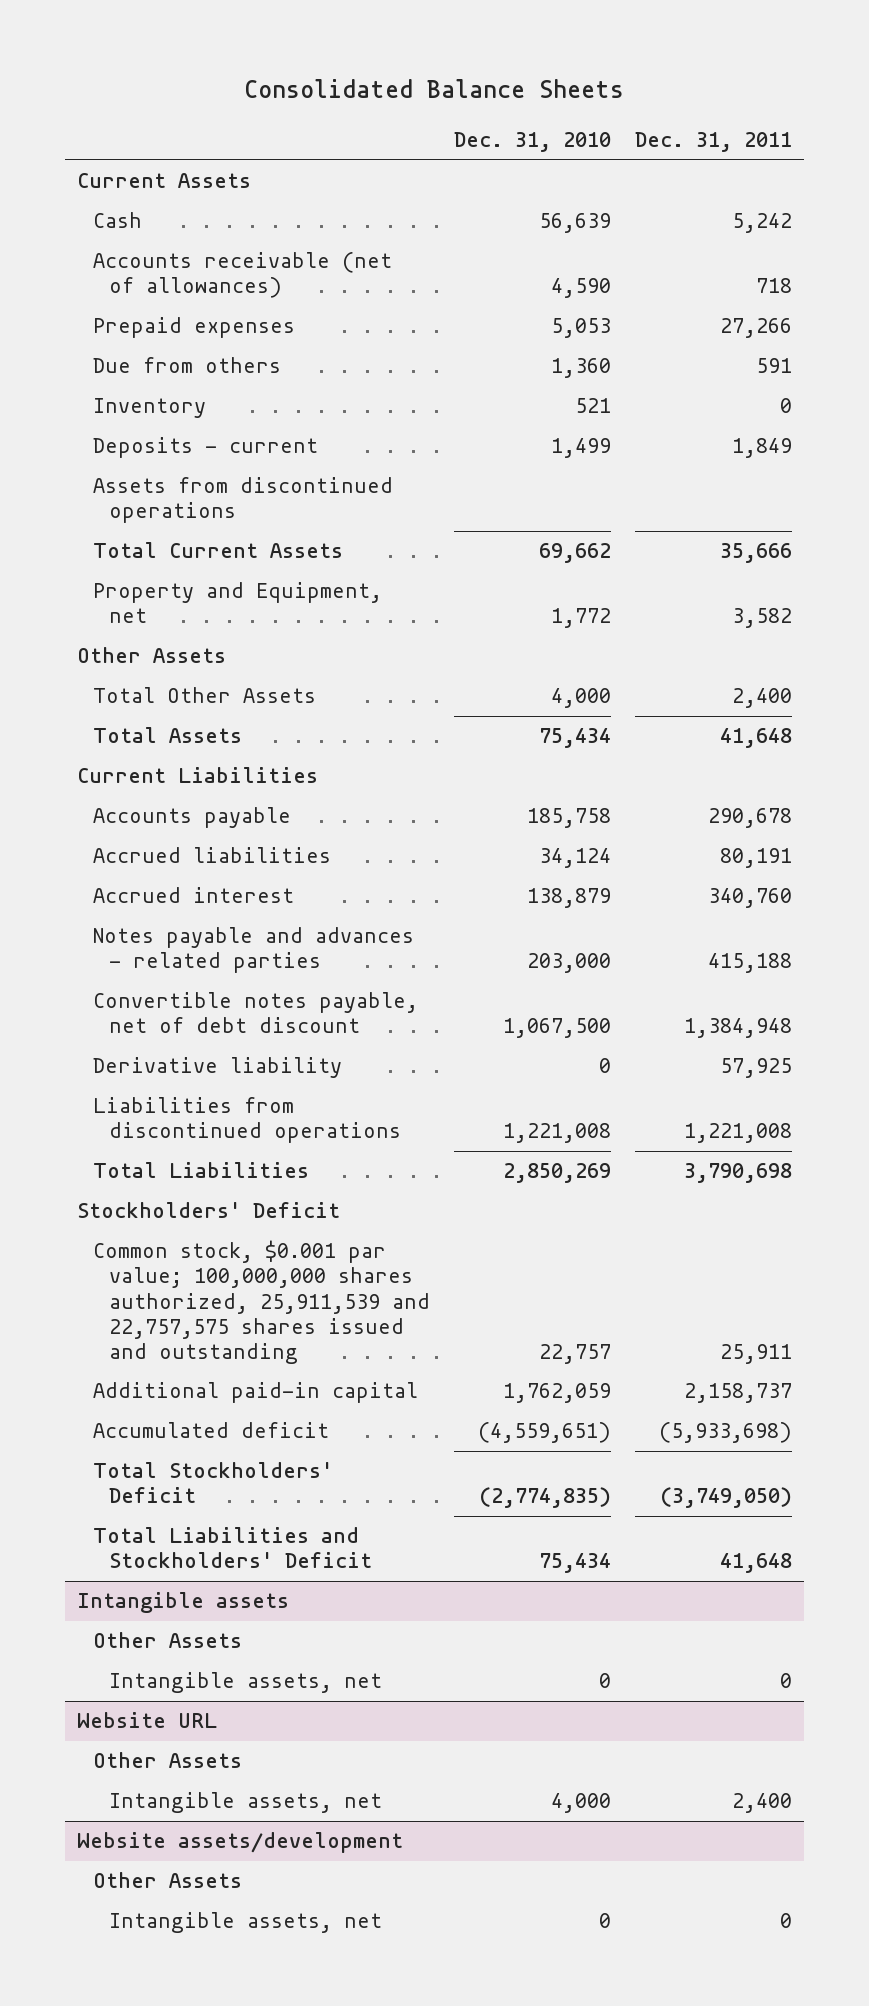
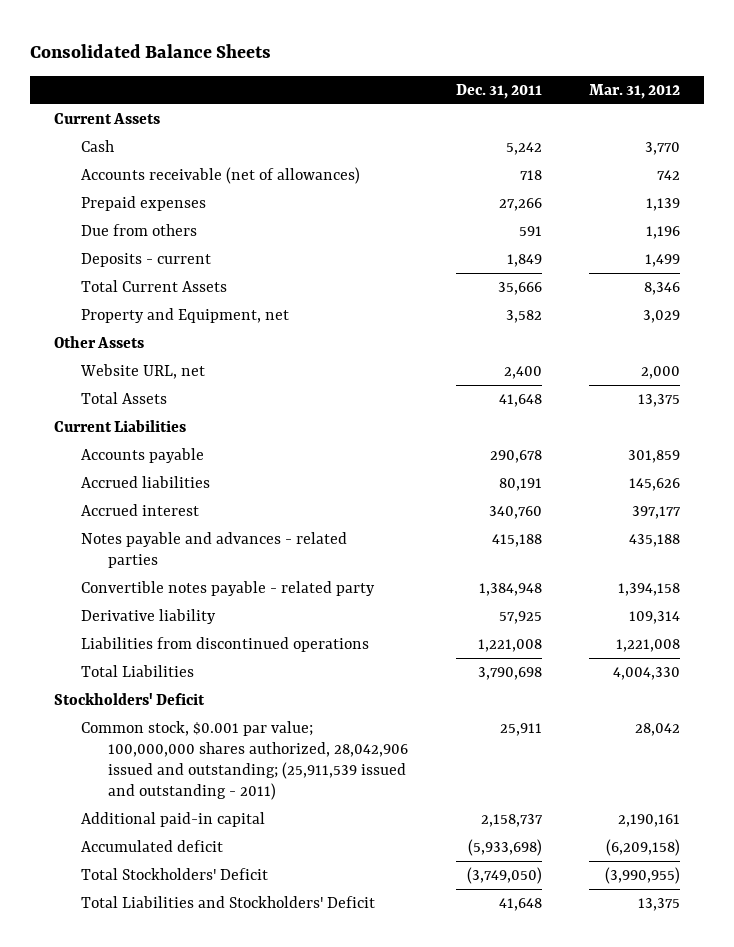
- | Dec. 31, 2010 | Dec. 31, 2011
+ | Dec. 31, 2011 | Mar. 31, 2012
- Inventory | 521 | 0
- Assets from discontinued operations
- Total Other Assets | 4,000 | 2,400
+ Website URL, net | 2,400 | 2,000
- Convertible notes payable, net of debt discount | 1,067,500 | 1,384,948
+ Convertible notes payable - related party | 1,384,948 | 1,394,158
- Common stock, $0.001 par value; 100,000,000 shares authorized, 25,911,539 and 22,757,575 shares issued and outstanding | 22,757 | 25,911
+ Common stock, $0.001 par value; 100,000,000 shares authorized, 28,042,906 issued and outstanding; (25,911,539 issued and outstanding - 2011) | 25,911 | 28,042
- Intangible assets
- Other Assets
- Intangible assets, net | 0 | 0
- Website URL
- Other Assets
- Intangible assets, net | 4,000 | 2,400
- Website assets/development
- Other Assets
- Intangible assets, net | 0 | 0

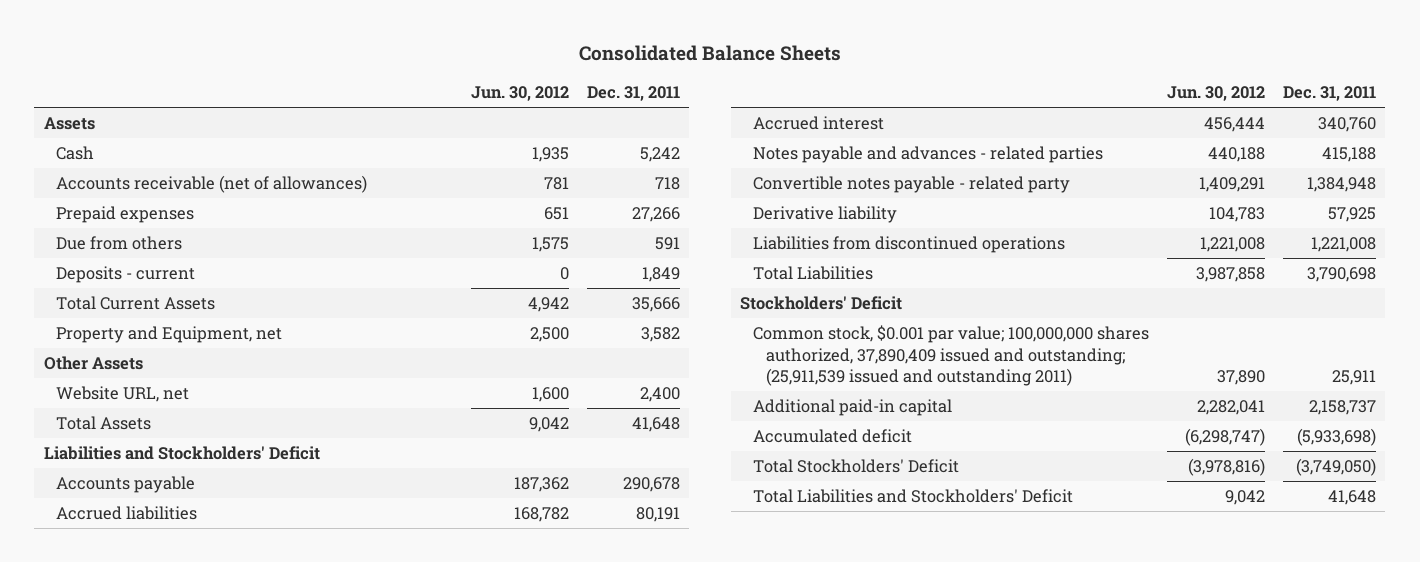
- | Dec. 31, 2011 | Mar. 31, 2012
+ | Jun. 30, 2012 | Dec. 31, 2011
- Current Assets
+ Assets
- Current Liabilities
+ Liabilities and Stockholders' Deficit
- Common stock, $0.001 par value; 100,000,000 shares authorized, 28,042,906 issued and outstanding; (25,911,539 issued and outstanding - 2011) | 25,911 | 28,042
+ Common stock, $0.001 par value; 100,000,000 shares authorized, 37,890,409 issued and outstanding; (25,911,539 issued and outstanding 2011) | 37,890 | 25,911

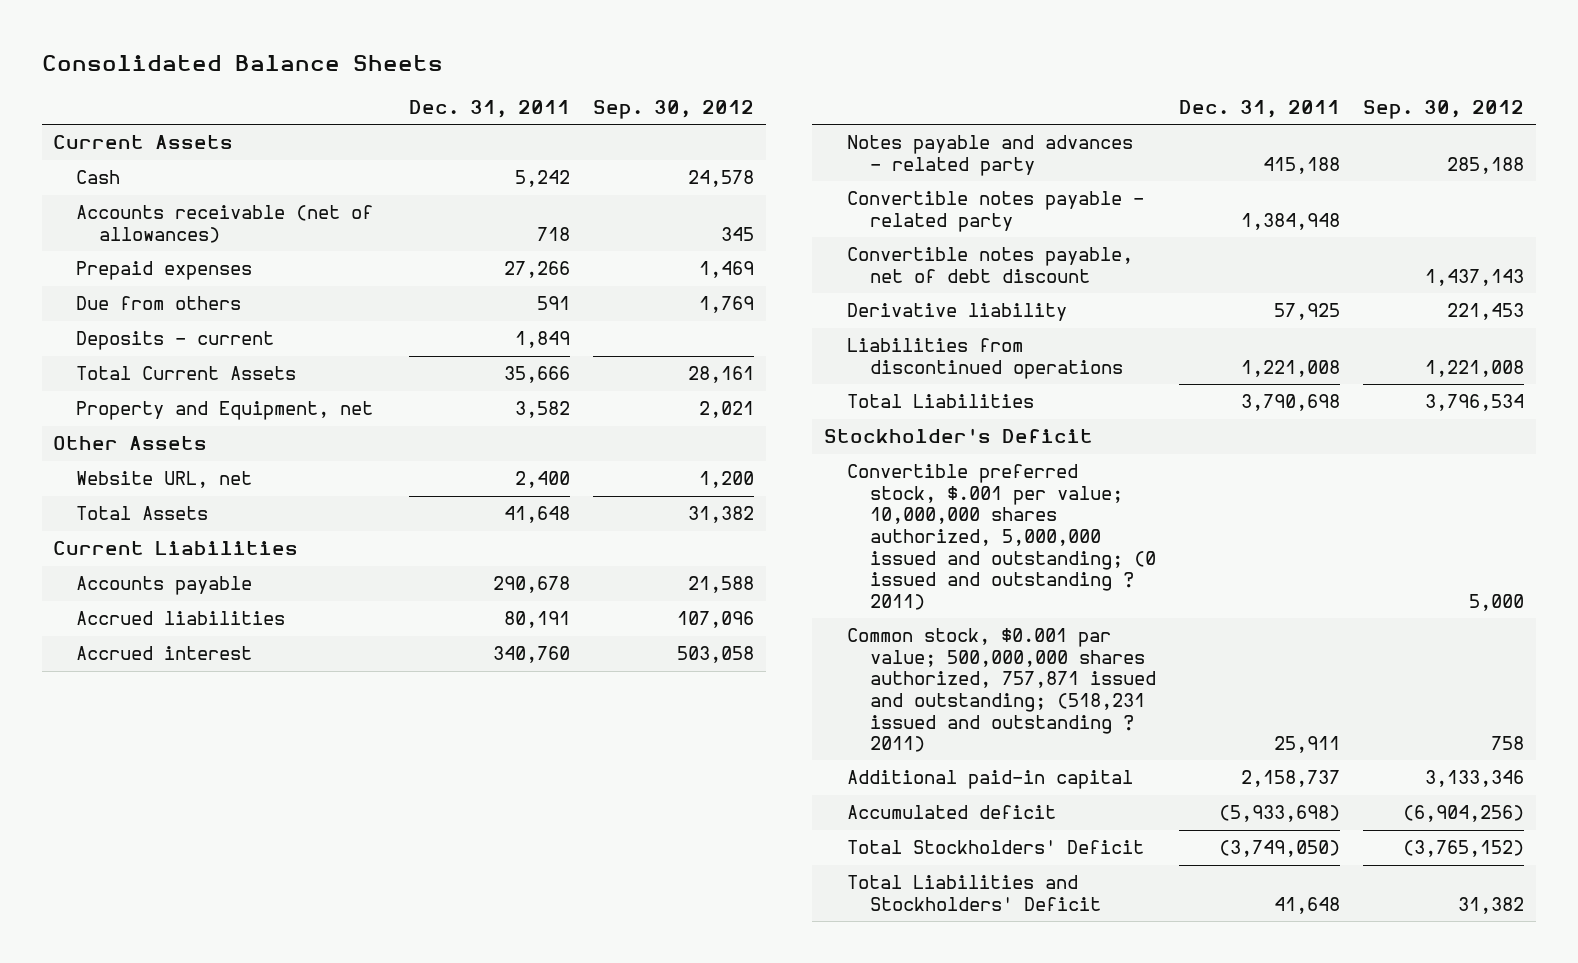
- | Jun. 30, 2012 | Dec. 31, 2011
+ | Dec. 31, 2011 | Sep. 30, 2012
- Assets
+ Current Assets
- Liabilities and Stockholders' Deficit
+ Current Liabilities
- Notes payable and advances - related parties | 440,188 | 415,188
+ Notes payable and advances - related party | 415,188 | 285,188
+ Convertible notes payable, net of debt discount | | 1,437,143
- Stockholders' Deficit
- Common stock, $0.001 par value; 100,000,000 shares authorized, 37,890,409 issued and outstanding; (25,911,539 issued and outstanding 2011) | 37,890 | 25,911
+ Stockholder's Deficit
+ Convertible preferred stock, $.001 per value; 10,000,000 shares authorized, 5,000,000 issued and outstanding; (0 issued and outstanding ? 2011) | | 5,000
+ Common stock, $0.001 par value; 500,000,000 shares authorized, 757,871 issued and outstanding; (518,231 issued and outstanding ? 2011) | 25,911 | 758

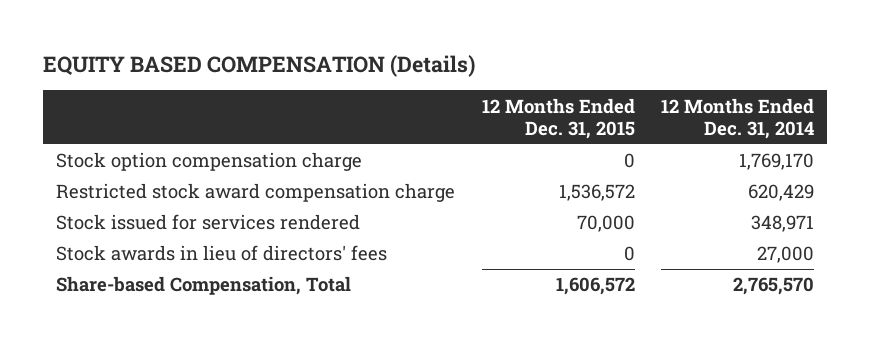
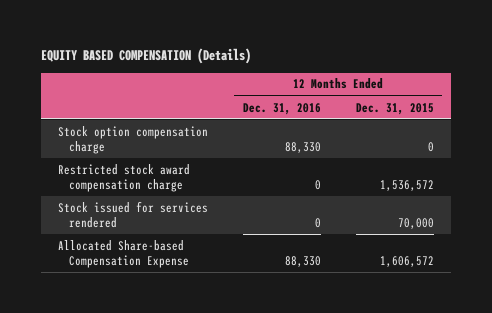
- | 12 Months Ended Dec. 31, 2015 | 12 Months Ended Dec. 31, 2014
+ | 12 Months Ended Dec. 31, 2016 | 12 Months Ended Dec. 31, 2015
- Stock awards in lieu of directors' fees | 0 | 27,000
- Share-based Compensation, Total | 1,606,572 | 2,765,570
+ Allocated Share-based Compensation Expense | 88,330 | 1,606,572

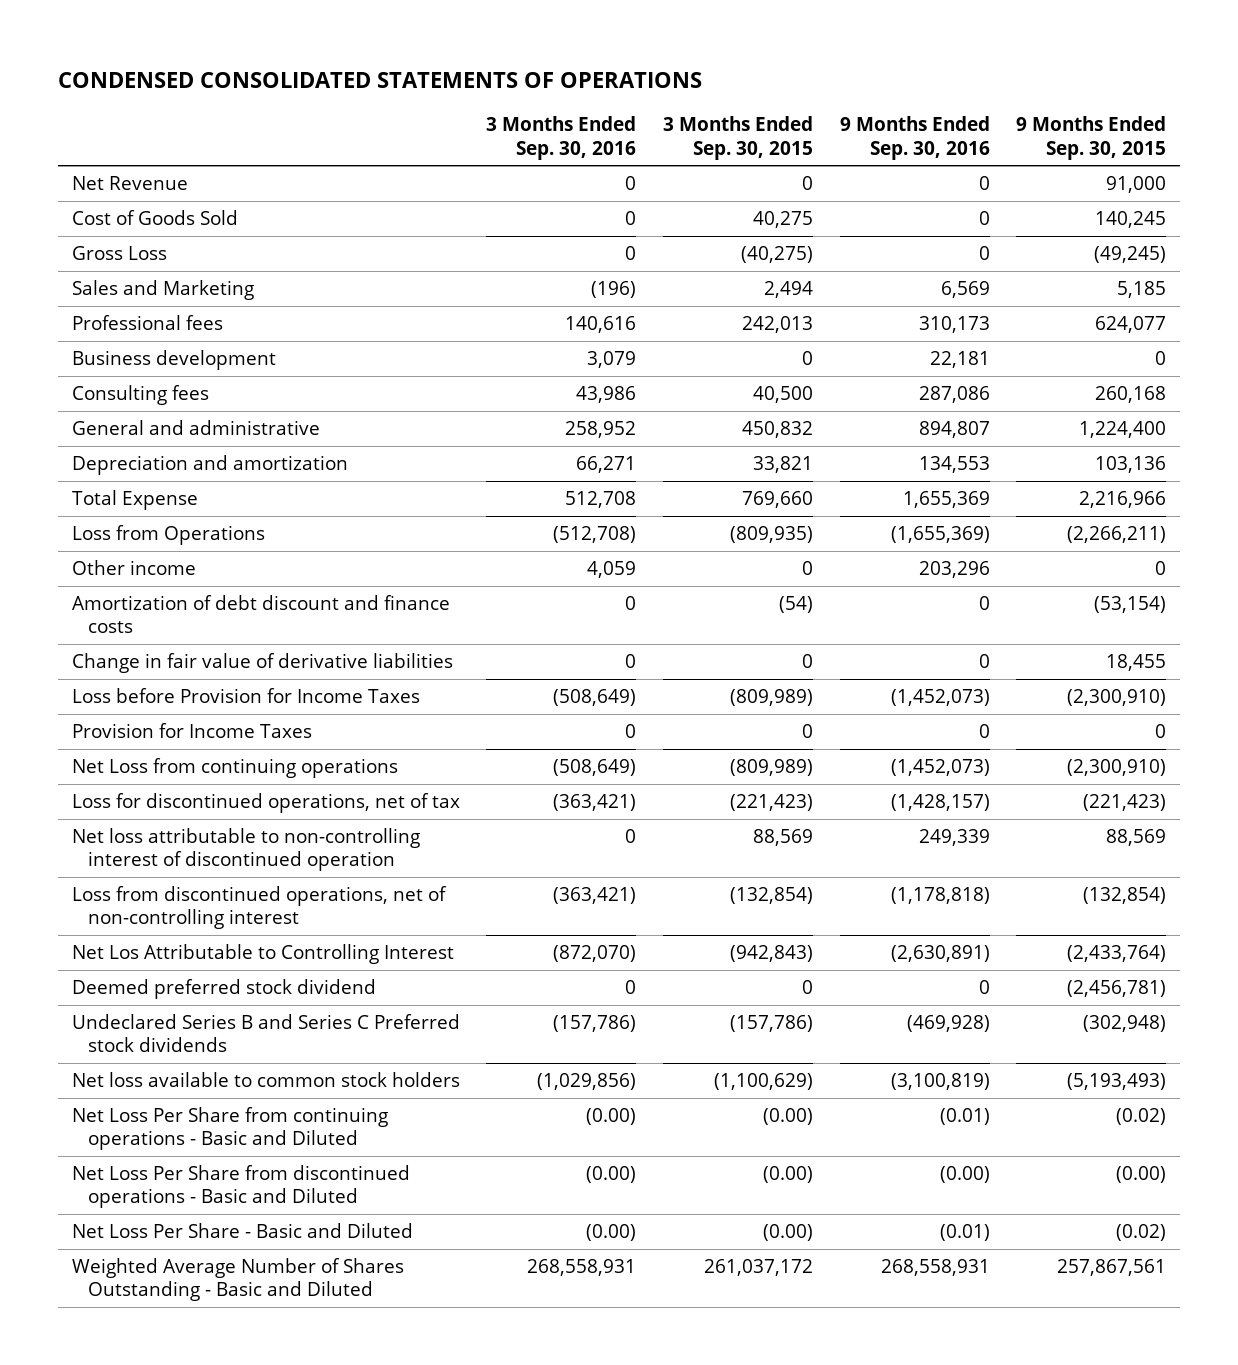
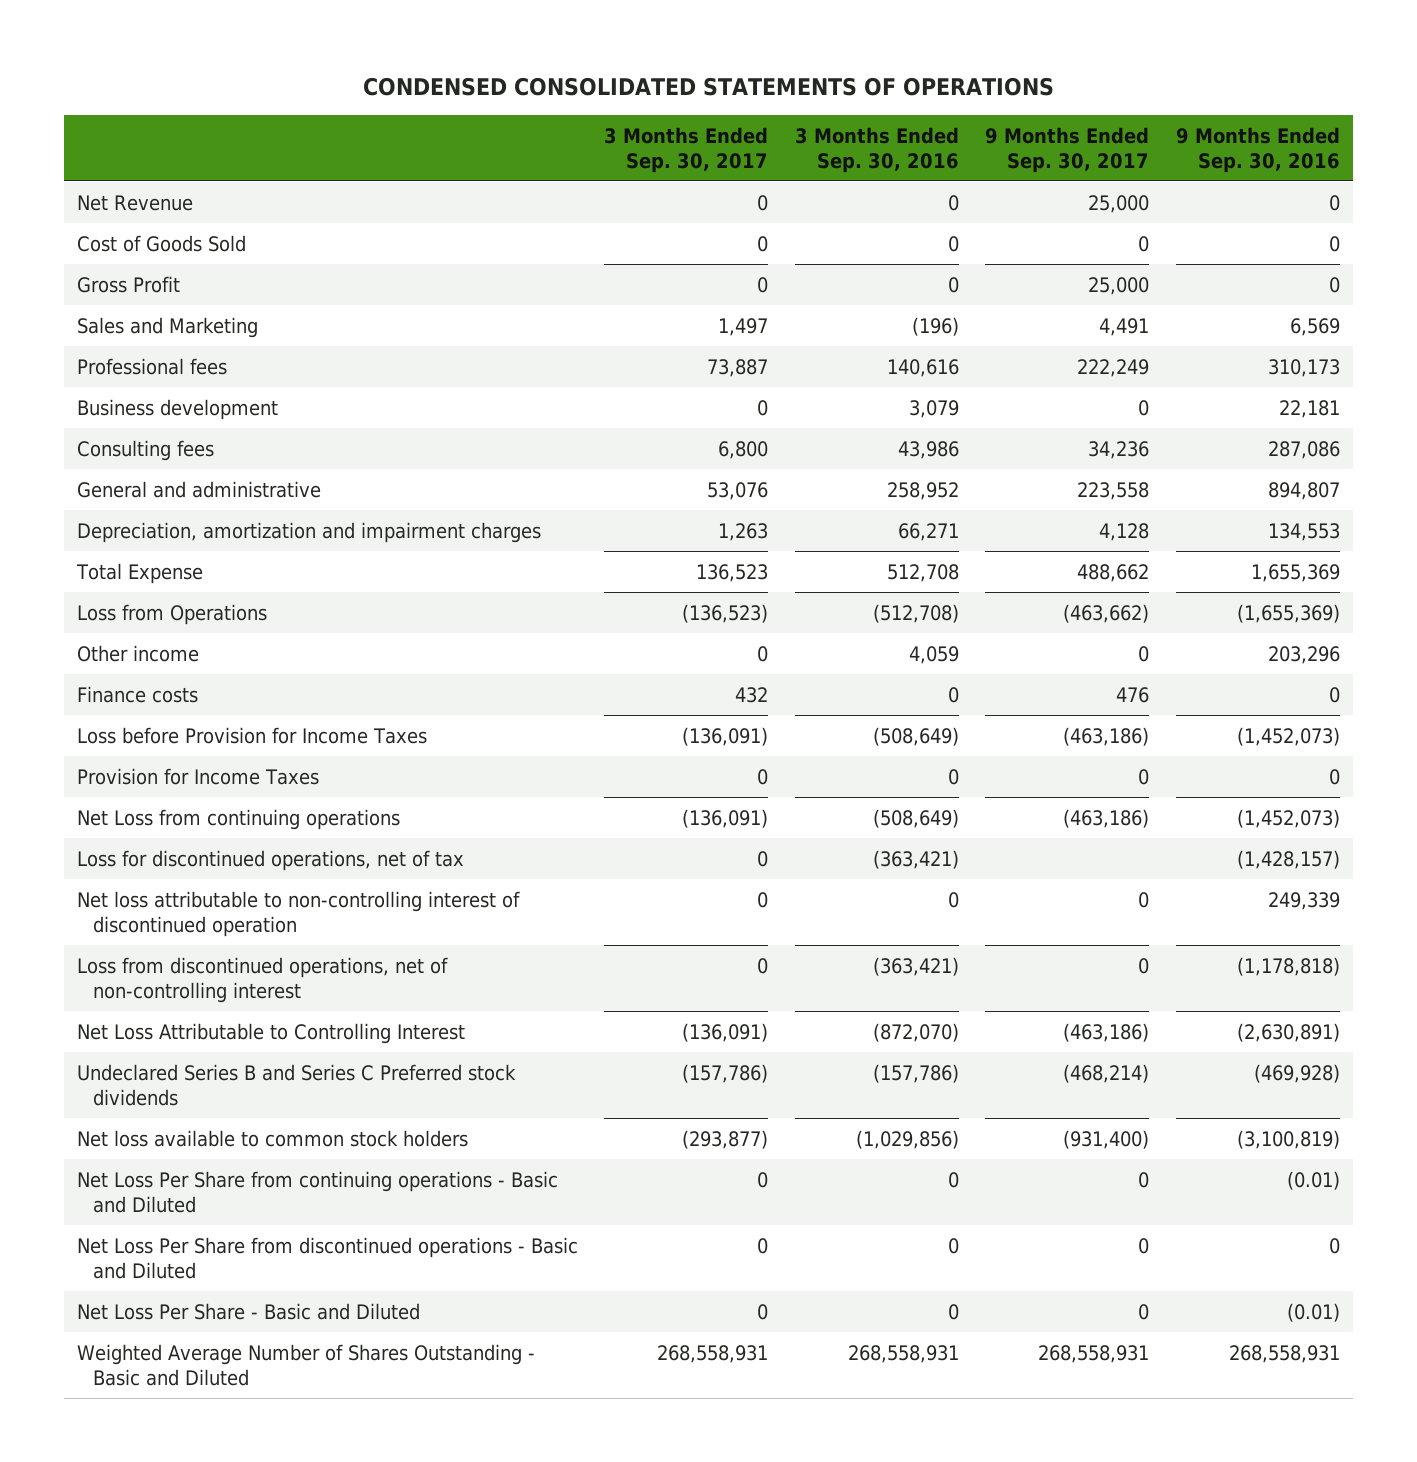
- | 3 Months Ended Sep. 30, 2016 | 3 Months Ended Sep. 30, 2015 | 9 Months Ended Sep. 30, 2016 | 9 Months Ended Sep. 30, 2015
+ | 3 Months Ended Sep. 30, 2017 | 3 Months Ended Sep. 30, 2016 | 9 Months Ended Sep. 30, 2017 | 9 Months Ended Sep. 30, 2016
- Gross Loss | 0 | (40,275) | 0 | (49,245)
+ Gross Profit | 0 | 0 | 25,000 | 0
- Depreciation and amortization | 66,271 | 33,821 | 134,553 | 103,136
+ Depreciation, amortization and impairment charges | 1,263 | 66,271 | 4,128 | 134,553
- Amortization of debt discount and finance costs | 0 | (54) | 0 | (53,154)
- Change in fair value of derivative liabilities | 0 | 0 | 0 | 18,455
+ Finance costs | 432 | 0 | 476 | 0
- Net Los Attributable to Controlling Interest | (872,070) | (942,843) | (2,630,891) | (2,433,764)
- Deemed preferred stock dividend | 0 | 0 | 0 | (2,456,781)
+ Net Loss Attributable to Controlling Interest | (136,091) | (872,070) | (463,186) | (2,630,891)
- Net Loss Per Share from continuing operations - Basic and Diluted | (0.00) | (0.00) | (0.01) | (0.02)
- Net Loss Per Share from discontinued operations - Basic and Diluted | (0.00) | (0.00) | (0.00) | (0.00)
- Net Loss Per Share - Basic and Diluted | (0.00) | (0.00) | (0.01) | (0.02)
+ Net Loss Per Share from continuing operations - Basic and Diluted | 0 | 0 | 0 | (0.01)
+ Net Loss Per Share from discontinued operations - Basic and Diluted | 0 | 0 | 0 | 0
+ Net Loss Per Share - Basic and Diluted | 0 | 0 | 0 | (0.01)

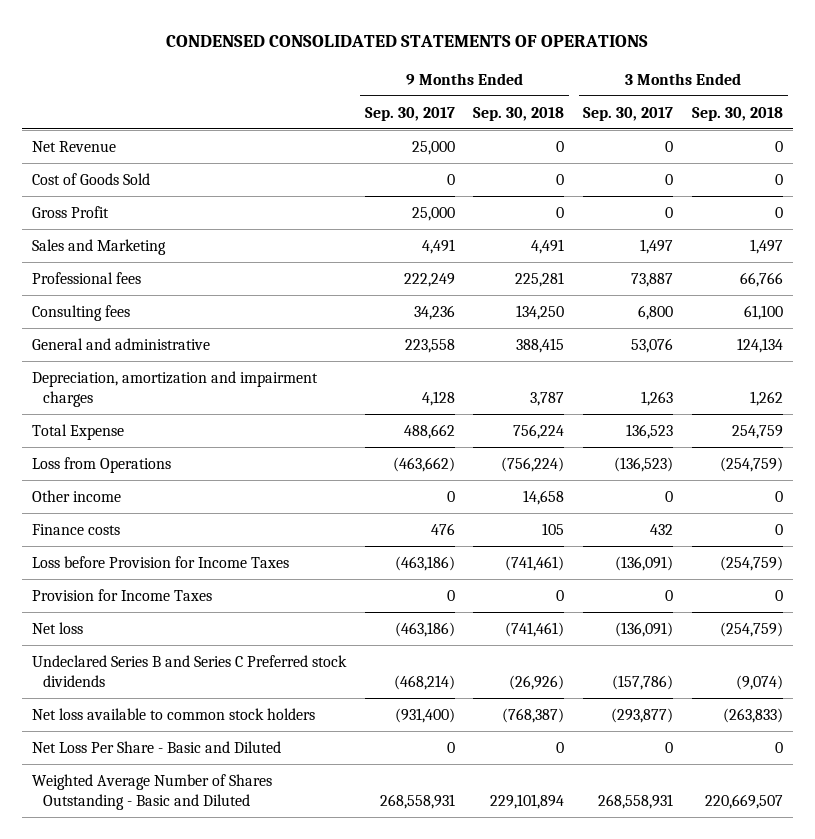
- | 3 Months Ended Sep. 30, 2017 | 3 Months Ended Sep. 30, 2016 | 9 Months Ended Sep. 30, 2017 | 9 Months Ended Sep. 30, 2016
+ | 9 Months Ended Sep. 30, 2017 | 9 Months Ended Sep. 30, 2018 | 3 Months Ended Sep. 30, 2017 | 3 Months Ended Sep. 30, 2018
- Business development | 0 | 3,079 | 0 | 22,181
- Net Loss from continuing operations | (136,091) | (508,649) | (463,186) | (1,452,073)
- Loss for discontinued operations, net of tax | 0 | (363,421) | | (1,428,157)
- Net loss attributable to non-controlling interest of discontinued operation | 0 | 0 | 0 | 249,339
- Loss from discontinued operations, net of non-controlling interest | 0 | (363,421) | 0 | (1,178,818)
- Net Loss Attributable to Controlling Interest | (136,091) | (872,070) | (463,186) | (2,630,891)
+ Net loss | (463,186) | (741,461) | (136,091) | (254,759)
- Net Loss Per Share from continuing operations - Basic and Diluted | 0 | 0 | 0 | (0.01)
- Net Loss Per Share from discontinued operations - Basic and Diluted | 0 | 0 | 0 | 0

